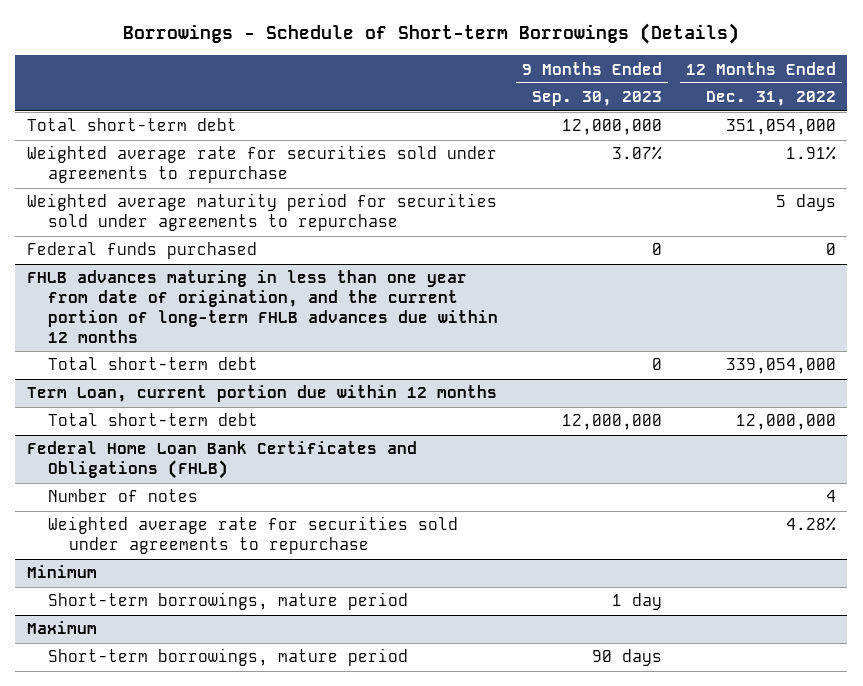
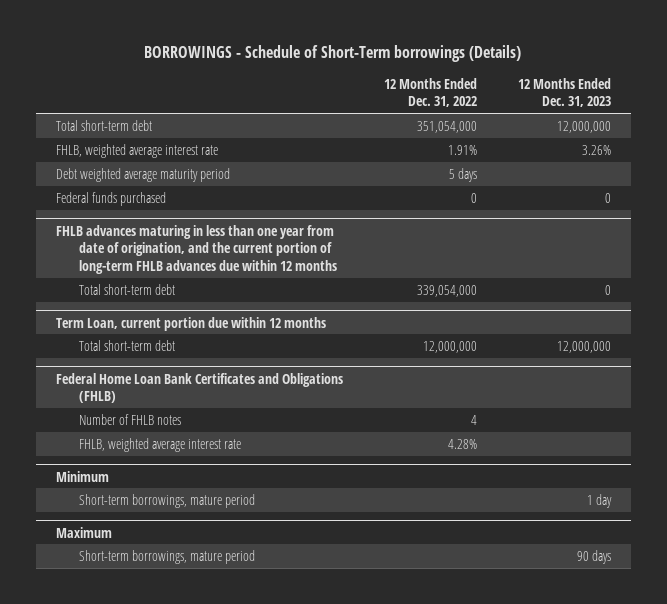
- Borrowings - Schedule of Short-term Borrowings (Details)
+ BORROWINGS - Schedule of Short-Term borrowings (Details)
- | 9 Months Ended Sep. 30, 2023 | 12 Months Ended Dec. 31, 2022
+ | 12 Months Ended Dec. 31, 2022 | 12 Months Ended Dec. 31, 2023
- Weighted average rate for securities sold under agreements to repurchase | 3.07% | 1.91%
- Weighted average maturity period for securities sold under agreements to repurchase | | 5 days
+ FHLB, weighted average interest rate | 1.91% | 3.26%
+ Debt weighted average maturity period | 5 days |
@ Federal Home Loan Bank Certificates and Obligations (FHLB)
- Number of notes | | 4
- Weighted average rate for securities sold under agreements to repurchase | | 4.28%
+ Number of FHLB notes | 4 |
+ FHLB, weighted average interest rate | 4.28% |

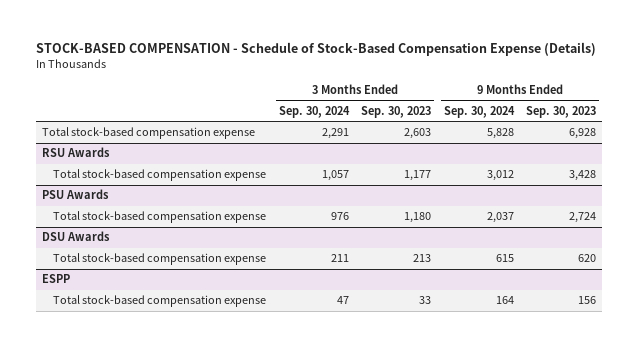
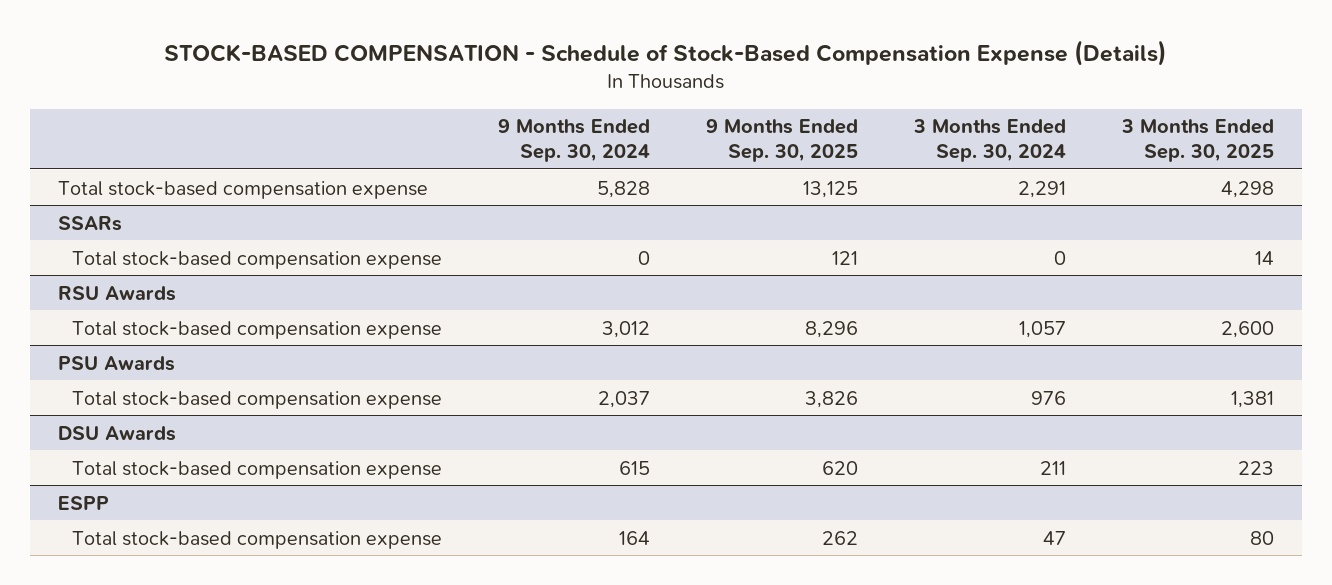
- | 3 Months Ended Sep. 30, 2024 | 3 Months Ended Sep. 30, 2023 | 9 Months Ended Sep. 30, 2024 | 9 Months Ended Sep. 30, 2023
+ | 9 Months Ended Sep. 30, 2024 | 9 Months Ended Sep. 30, 2025 | 3 Months Ended Sep. 30, 2024 | 3 Months Ended Sep. 30, 2025
+ SSARs
+ Total stock-based compensation expense | 0 | 121 | 0 | 14

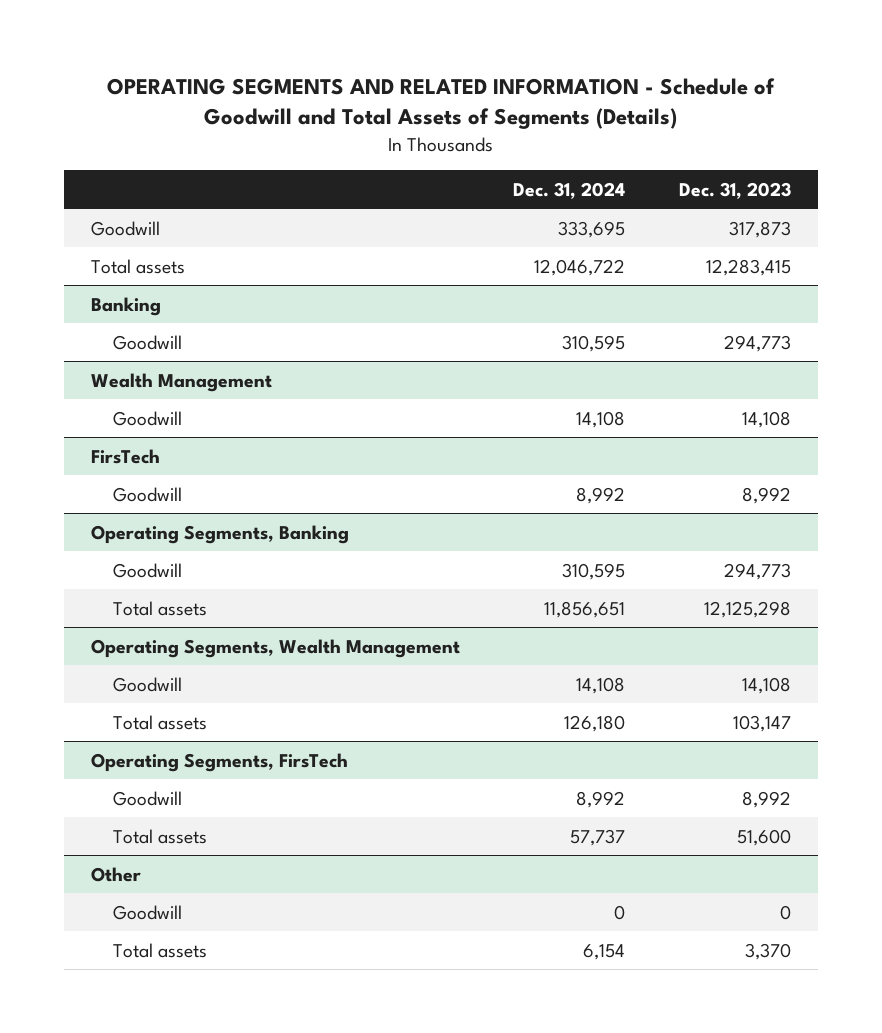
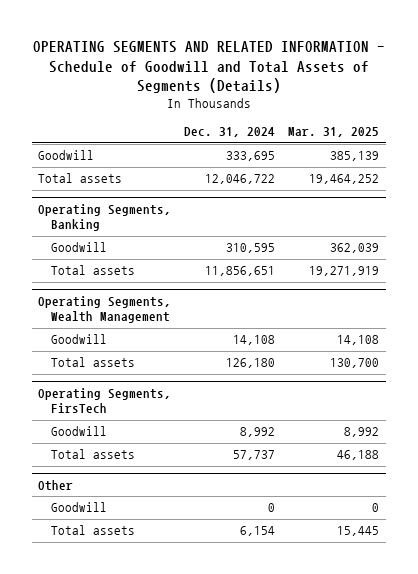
- | Dec. 31, 2024 | Dec. 31, 2023
+ | Dec. 31, 2024 | Mar. 31, 2025
- Banking
- Goodwill | 310,595 | 294,773
- Wealth Management
- Goodwill | 14,108 | 14,108
- FirsTech
- Goodwill | 8,992 | 8,992

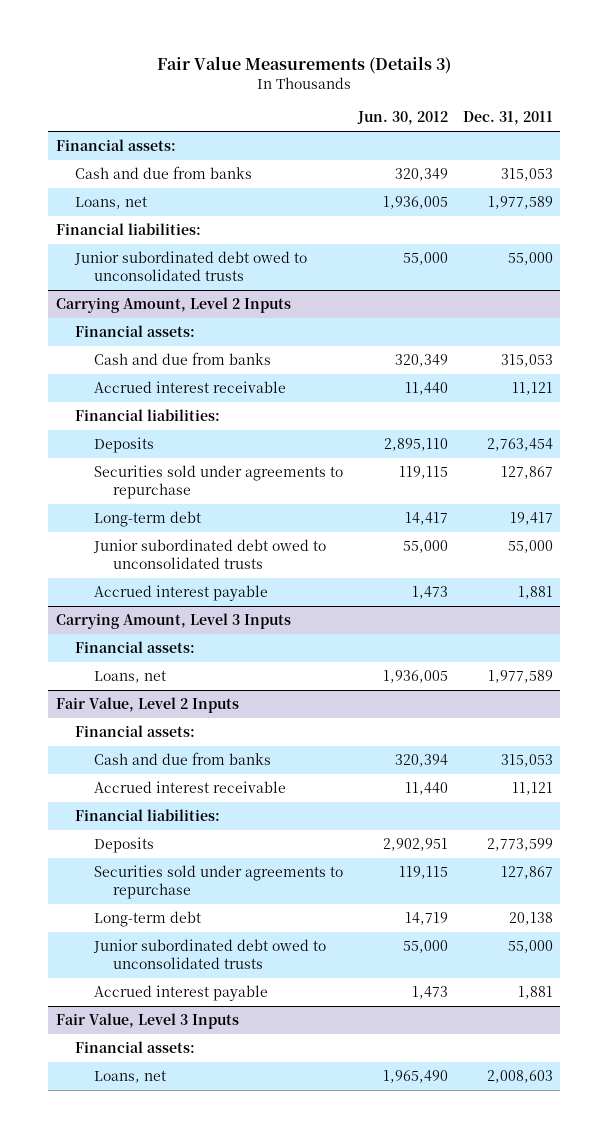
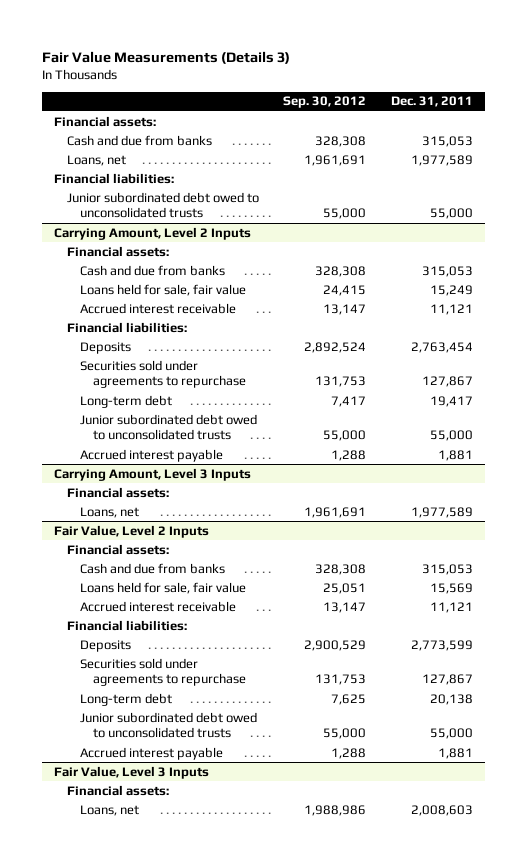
- | Jun. 30, 2012 | Dec. 31, 2011
+ | Sep. 30, 2012 | Dec. 31, 2011
@ Carrying Amount, Level 2 Inputs
+ Loans held for sale, fair value | 24,415 | 15,249
@ Fair Value, Level 2 Inputs
+ Loans held for sale, fair value | 25,051 | 15,569

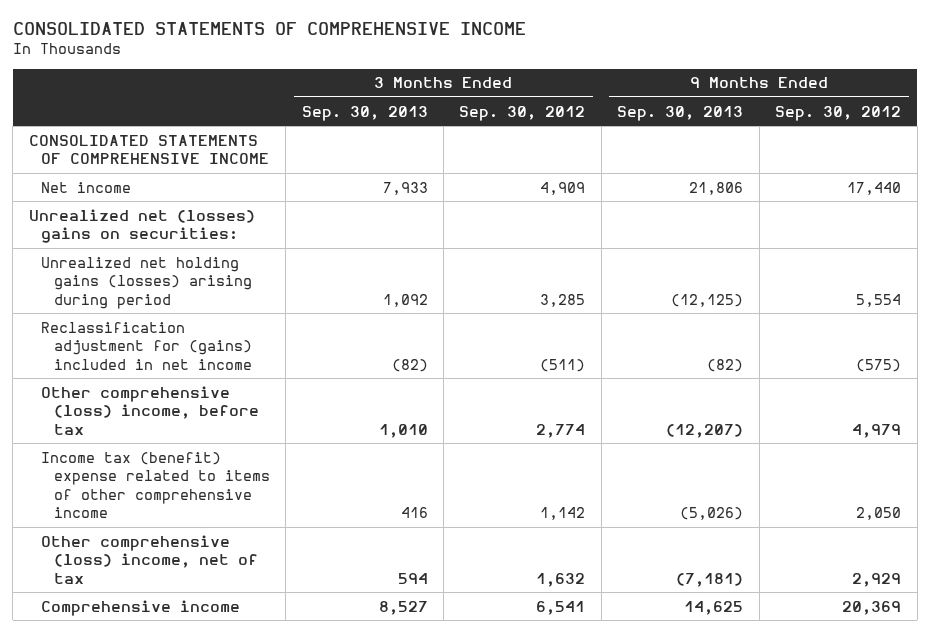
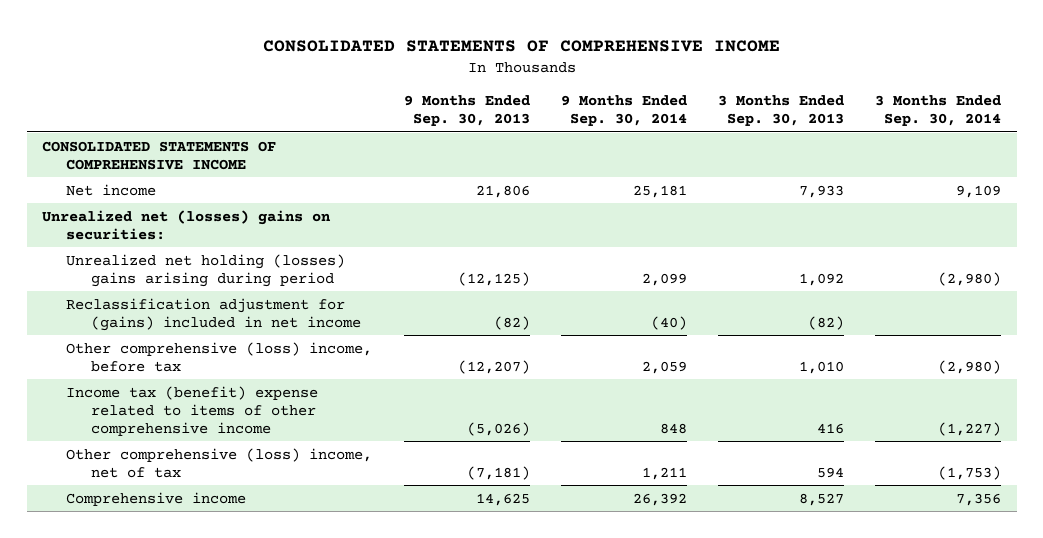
- | 3 Months Ended Sep. 30, 2013 | 3 Months Ended Sep. 30, 2012 | 9 Months Ended Sep. 30, 2013 | 9 Months Ended Sep. 30, 2012
+ | 9 Months Ended Sep. 30, 2013 | 9 Months Ended Sep. 30, 2014 | 3 Months Ended Sep. 30, 2013 | 3 Months Ended Sep. 30, 2014
- Unrealized net holding gains (losses) arising during period | 1,092 | 3,285 | (12,125) | 5,554
+ Unrealized net holding (losses) gains arising during period | (12,125) | 2,099 | 1,092 | (2,980)

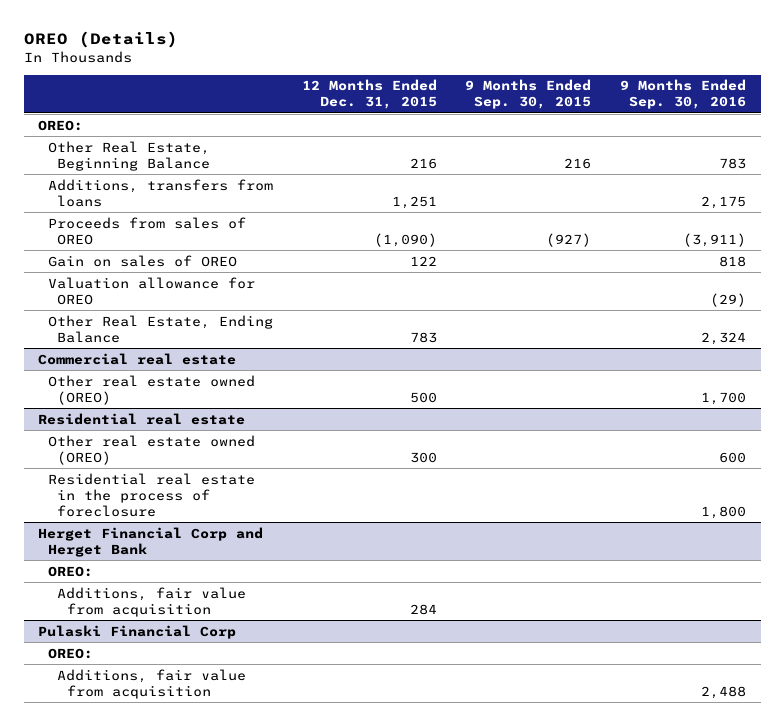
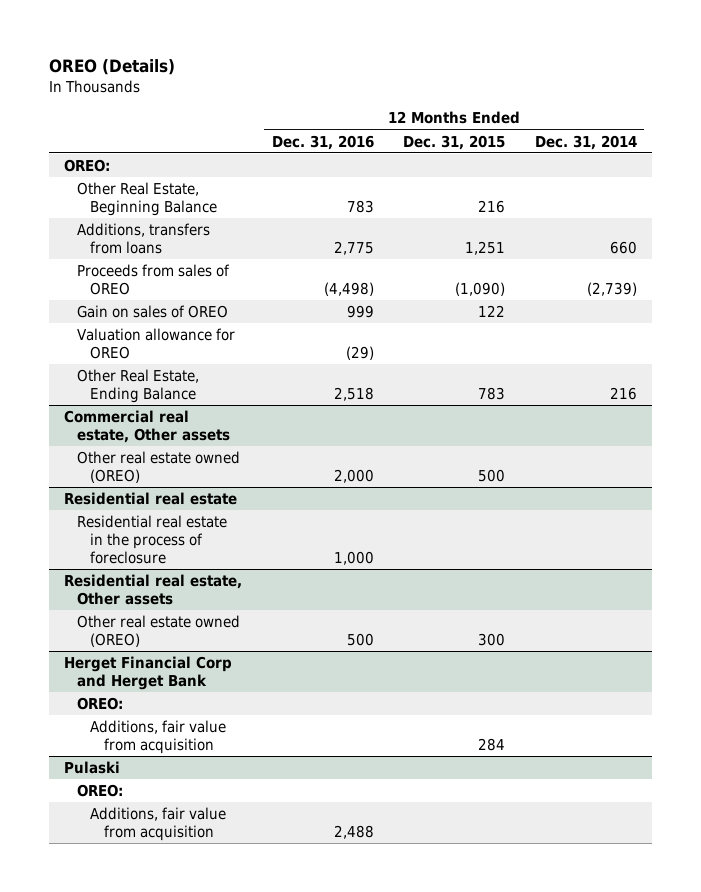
- | 12 Months Ended Dec. 31, 2015 | 9 Months Ended Sep. 30, 2015 | 9 Months Ended Sep. 30, 2016
+ | 12 Months Ended Dec. 31, 2016 | 12 Months Ended Dec. 31, 2015 | 12 Months Ended Dec. 31, 2014
- Commercial real estate
+ Commercial real estate, Other assets
@ Residential real estate
- Other real estate owned (OREO) | 300 | | 600
+ Residential real estate, Other assets
+ Other real estate owned (OREO) | 500 | 300 |
- Pulaski Financial Corp
+ Pulaski

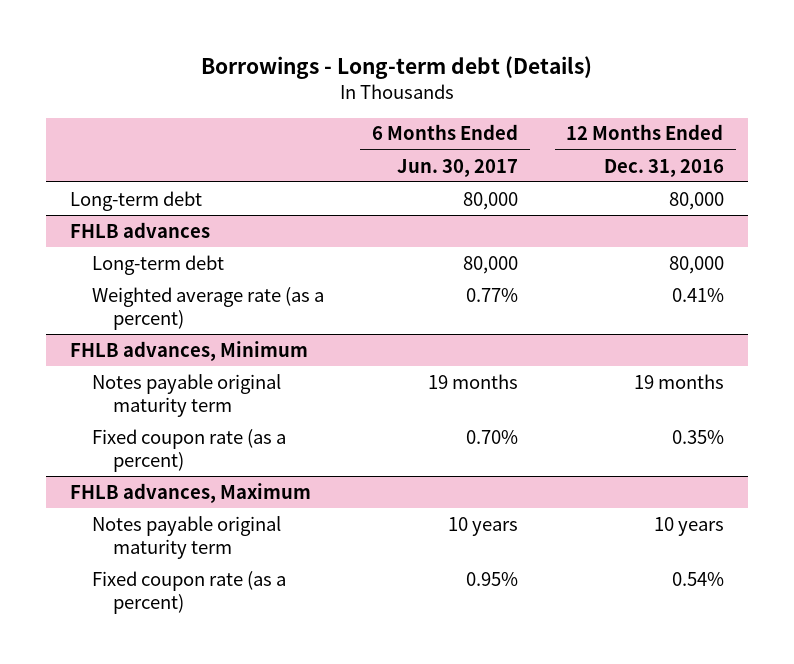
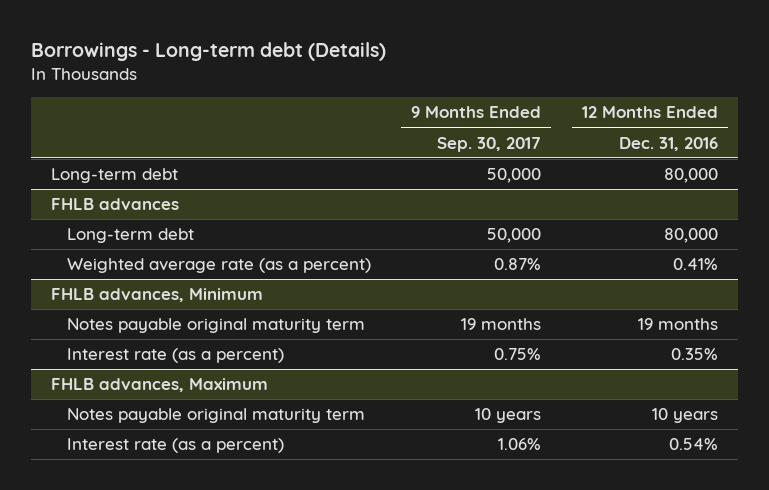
- | 6 Months Ended Jun. 30, 2017 | 12 Months Ended Dec. 31, 2016
+ | 9 Months Ended Sep. 30, 2017 | 12 Months Ended Dec. 31, 2016
@ FHLB advances, Minimum
- Fixed coupon rate (as a percent) | 0.70% | 0.35%
+ Interest rate (as a percent) | 0.75% | 0.35%
@ FHLB advances, Maximum
- Fixed coupon rate (as a percent) | 0.95% | 0.54%
+ Interest rate (as a percent) | 1.06% | 0.54%

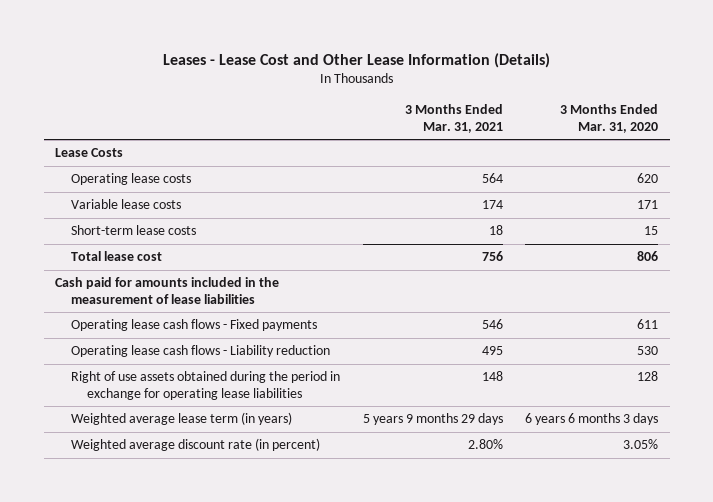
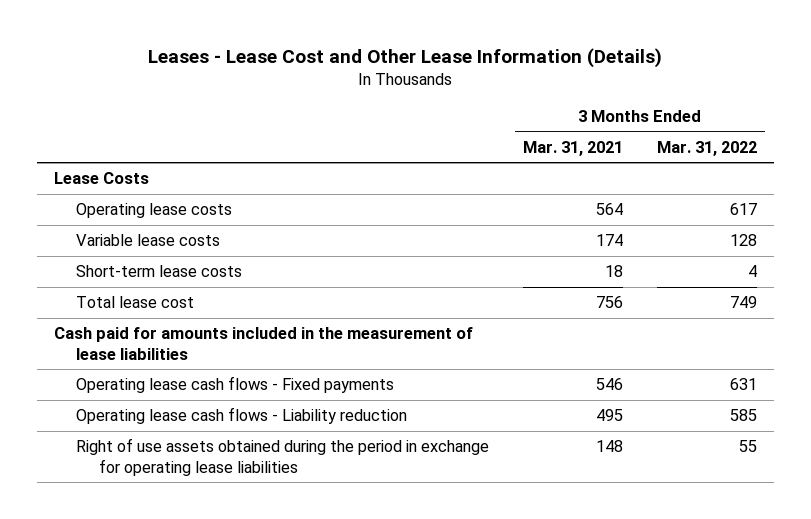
- | 3 Months Ended Mar. 31, 2021 | 3 Months Ended Mar. 31, 2020
+ | 3 Months Ended Mar. 31, 2021 | 3 Months Ended Mar. 31, 2022
- Weighted average lease term (in years) | 5 years 9 months 29 days | 6 years 6 months 3 days
- Weighted average discount rate (in percent) | 2.80% | 3.05%

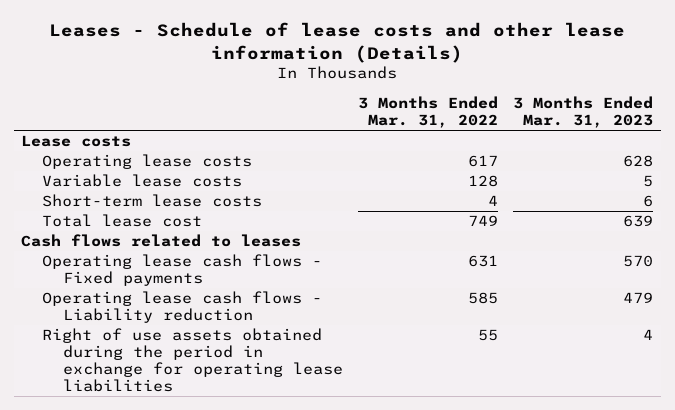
- Leases - Lease Cost and Other Lease Information (Details)
+ Leases - Schedule of lease costs and other lease information (Details)
- | 3 Months Ended Mar. 31, 2021 | 3 Months Ended Mar. 31, 2022
+ | 3 Months Ended Mar. 31, 2022 | 3 Months Ended Mar. 31, 2023
- Lease Costs
+ Lease costs
- Cash paid for amounts included in the measurement of lease liabilities
+ Cash flows related to leases

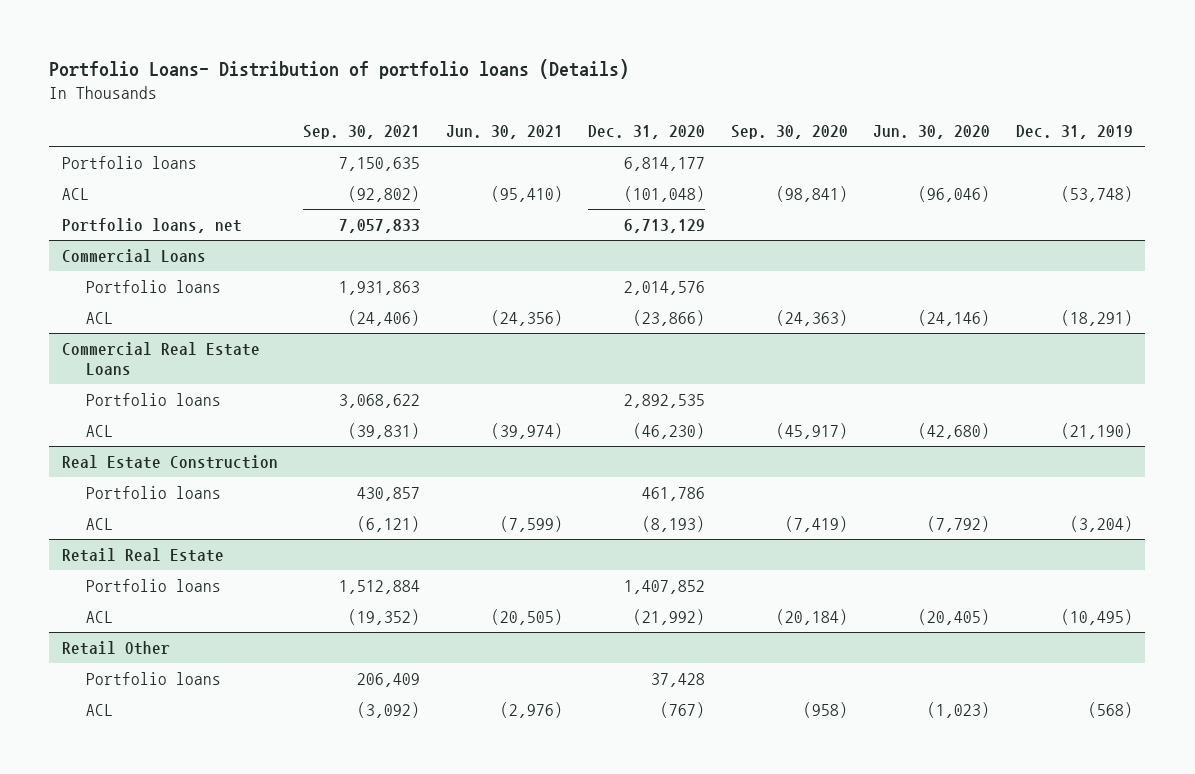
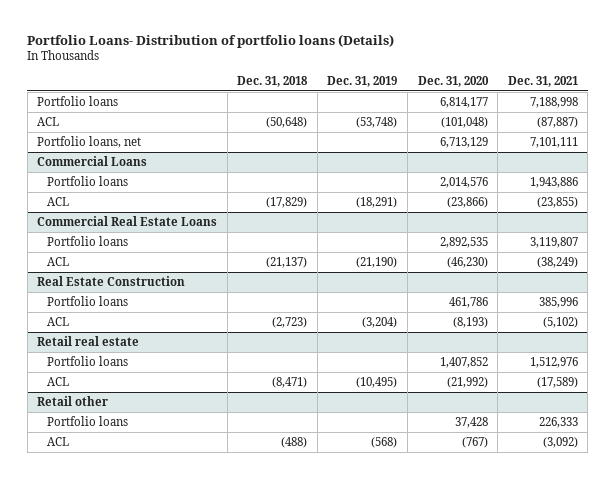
- | Sep. 30, 2021 | Jun. 30, 2021 | Dec. 31, 2020 | Sep. 30, 2020 | Jun. 30, 2020 | Dec. 31, 2019
+ | Dec. 31, 2018 | Dec. 31, 2019 | Dec. 31, 2020 | Dec. 31, 2021
- Retail Real Estate
+ Retail real estate
- Retail Other
+ Retail other

